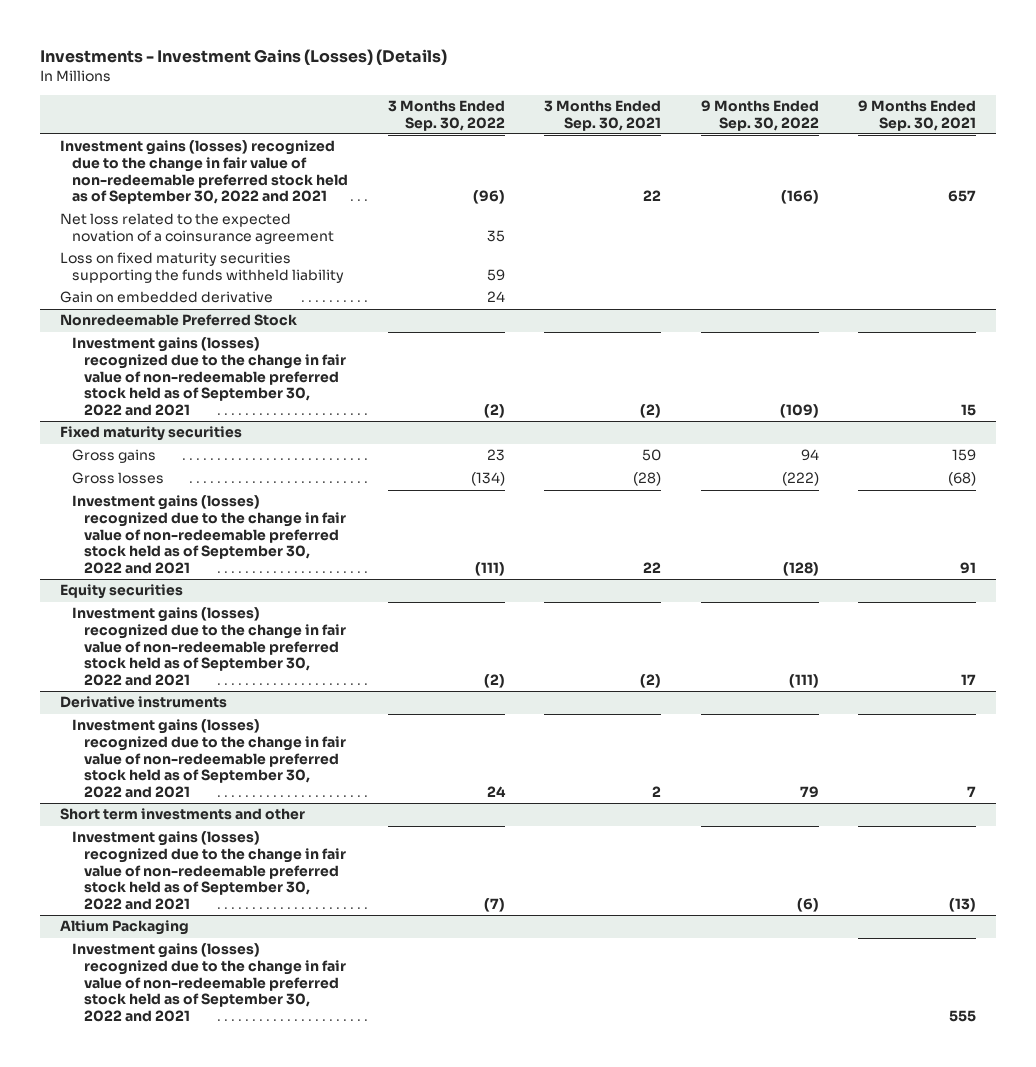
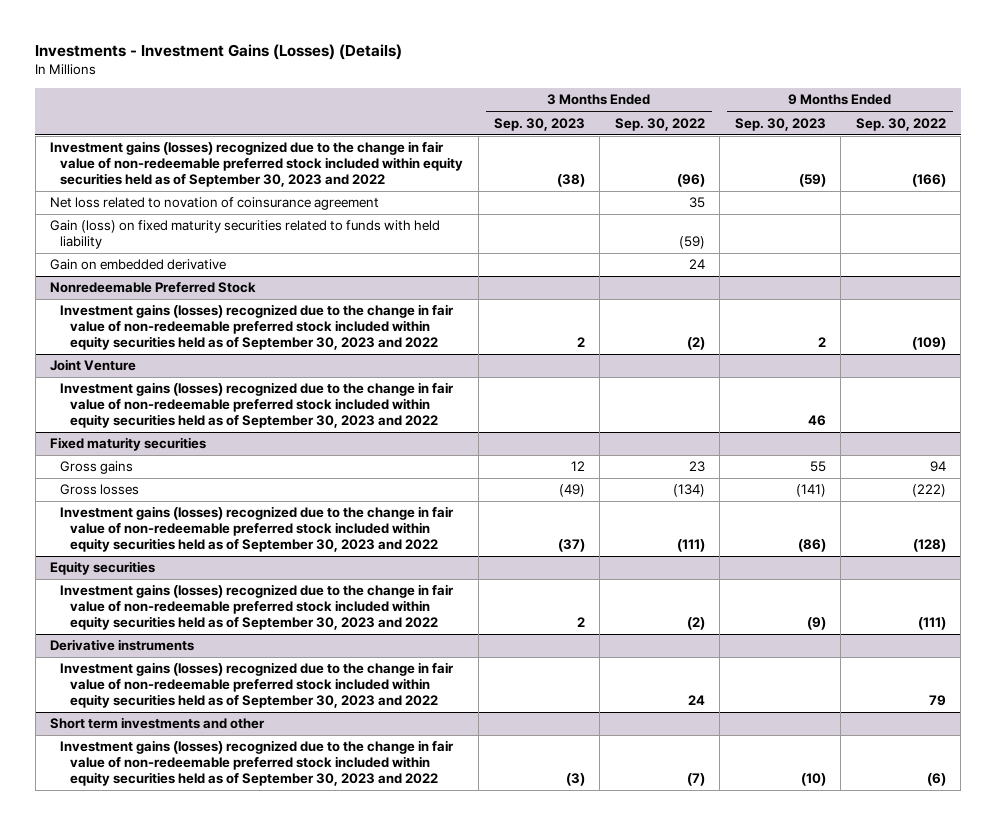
- | 3 Months Ended Sep. 30, 2022 | 3 Months Ended Sep. 30, 2021 | 9 Months Ended Sep. 30, 2022 | 9 Months Ended Sep. 30, 2021
+ | 3 Months Ended Sep. 30, 2023 | 3 Months Ended Sep. 30, 2022 | 9 Months Ended Sep. 30, 2023 | 9 Months Ended Sep. 30, 2022
- Investment gains (losses) recognized due to the change in fair value of non-redeemable preferred stock held as of September 30, 2022 and 2021 | (96) | 22 | (166) | 657
- Net loss related to the expected novation of a coinsurance agreement | 35 | | |
- Loss on fixed maturity securities supporting the funds withheld liability | 59 | | |
+ Investment gains (losses) recognized due to the change in fair value of non-redeemable preferred stock included within equity securities held as of September 30, 2023 and 2022 | (38) | (96) | (59) | (166)
+ Net loss related to novation of coinsurance agreement | | 35 | |
+ Gain (loss) on fixed maturity securities related to funds with held liability | | (59) | |
@ Nonredeemable Preferred Stock
- Investment gains (losses) recognized due to the change in fair value of non-redeemable preferred stock held as of September 30, 2022 and 2021 | (2) | (2) | (109) | 15
+ Investment gains (losses) recognized due to the change in fair value of non-redeemable preferred stock included within equity securities held as of September 30, 2023 and 2022 | 2 | (2) | 2 | (109)
+ Joint Venture
+ Investment gains (losses) recognized due to the change in fair value of non-redeemable preferred stock included within equity securities held as of September 30, 2023 and 2022 | | | 46 |
@ Fixed maturity securities
- Investment gains (losses) recognized due to the change in fair value of non-redeemable preferred stock held as of September 30, 2022 and 2021 | (111) | 22 | (128) | 91
+ Investment gains (losses) recognized due to the change in fair value of non-redeemable preferred stock included within equity securities held as of September 30, 2023 and 2022 | (37) | (111) | (86) | (128)
@ Equity securities
- Investment gains (losses) recognized due to the change in fair value of non-redeemable preferred stock held as of September 30, 2022 and 2021 | (2) | (2) | (111) | 17
+ Investment gains (losses) recognized due to the change in fair value of non-redeemable preferred stock included within equity securities held as of September 30, 2023 and 2022 | 2 | (2) | (9) | (111)
@ Derivative instruments
- Investment gains (losses) recognized due to the change in fair value of non-redeemable preferred stock held as of September 30, 2022 and 2021 | 24 | 2 | 79 | 7
+ Investment gains (losses) recognized due to the change in fair value of non-redeemable preferred stock included within equity securities held as of September 30, 2023 and 2022 | | 24 | | 79
@ Short term investments and other
- Investment gains (losses) recognized due to the change in fair value of non-redeemable preferred stock held as of September 30, 2022 and 2021 | (7) | | (6) | (13)
- Altium Packaging
- Investment gains (losses) recognized due to the change in fair value of non-redeemable preferred stock held as of September 30, 2022 and 2021 | | | | 555
@ Short term investments and other
+ Investment gains (losses) recognized due to the change in fair value of non-redeemable preferred stock included within equity securities held as of September 30, 2023 and 2022 | (3) | (7) | (10) | (6)

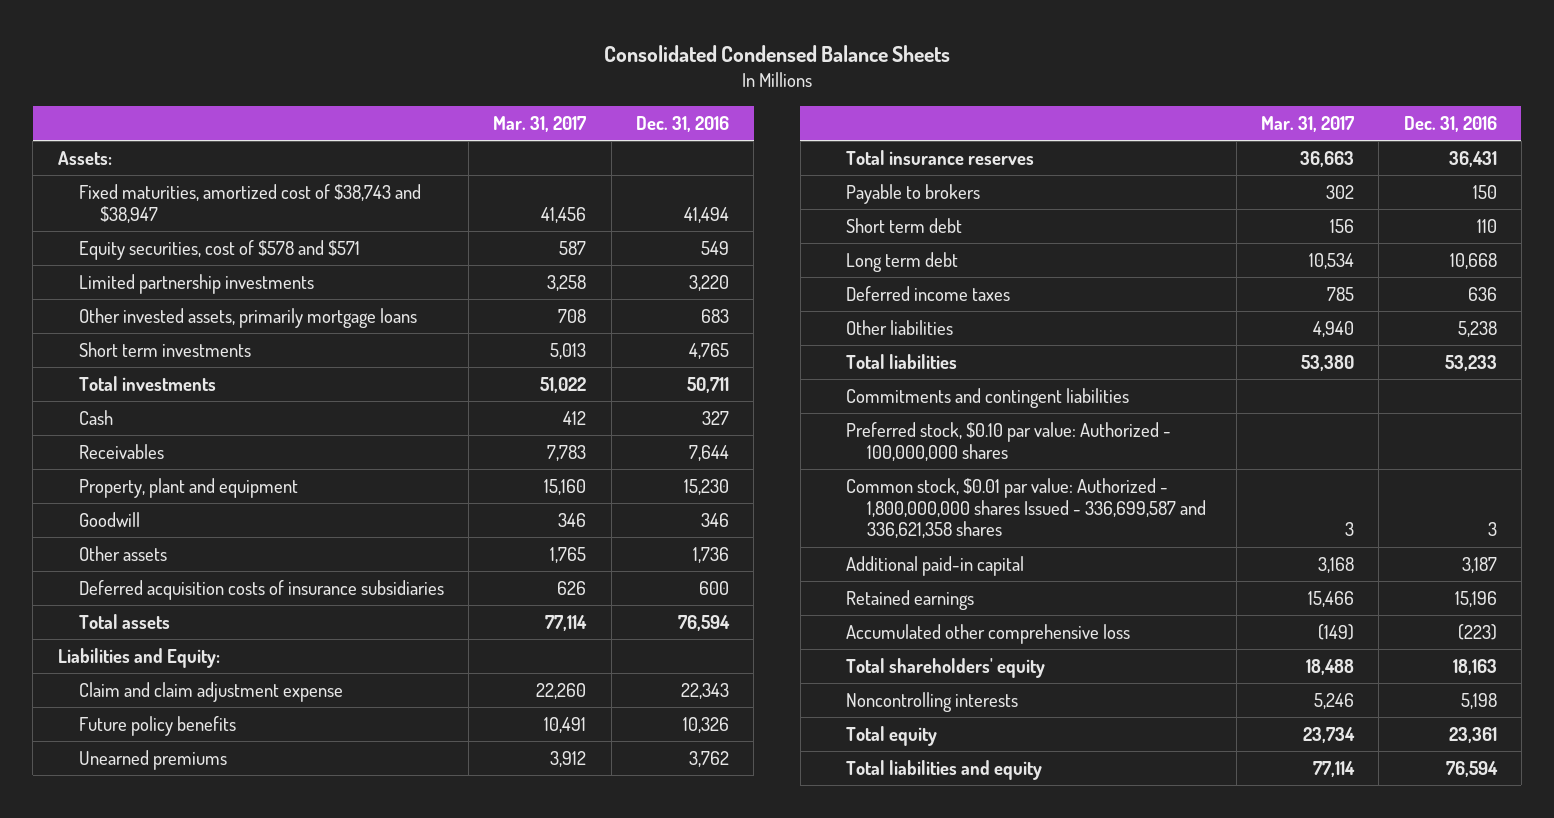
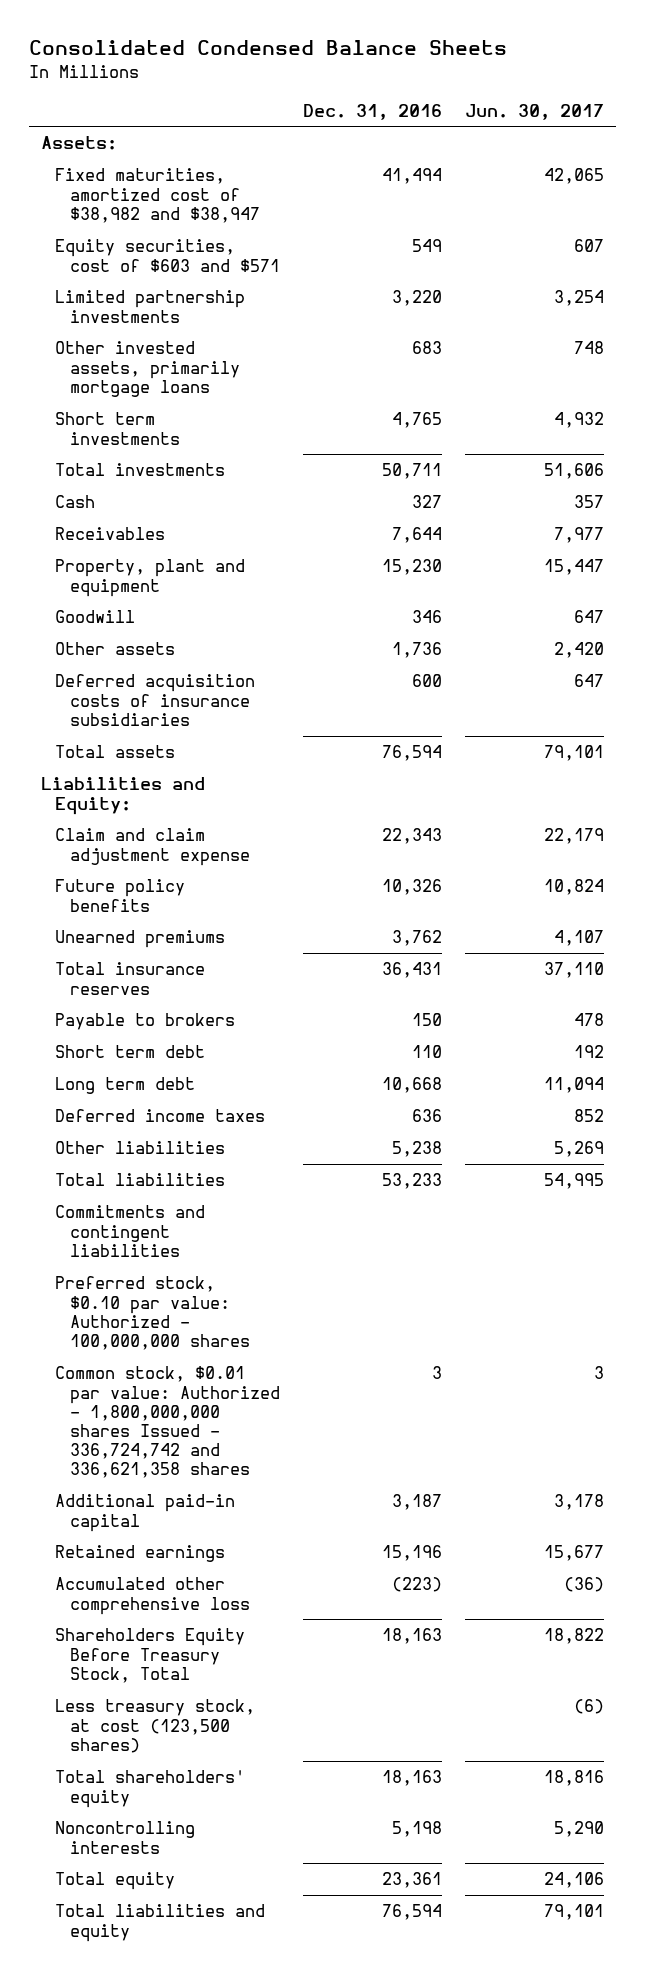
- | Mar. 31, 2017 | Dec. 31, 2016
+ | Dec. 31, 2016 | Jun. 30, 2017
- Fixed maturities, amortized cost of $38,743 and $38,947 | 41,456 | 41,494
- Equity securities, cost of $578 and $571 | 587 | 549
+ Fixed maturities, amortized cost of $38,982 and $38,947 | 41,494 | 42,065
+ Equity securities, cost of $603 and $571 | 549 | 607
- Common stock, $0.01 par value: Authorized - 1,800,000,000 shares Issued - 336,699,587 and 336,621,358 shares | 3 | 3
+ Common stock, $0.01 par value: Authorized - 1,800,000,000 shares Issued - 336,724,742 and 336,621,358 shares | 3 | 3
+ Shareholders Equity Before Treasury Stock, Total | 18,163 | 18,822
+ Less treasury stock, at cost (123,500 shares) | | (6)

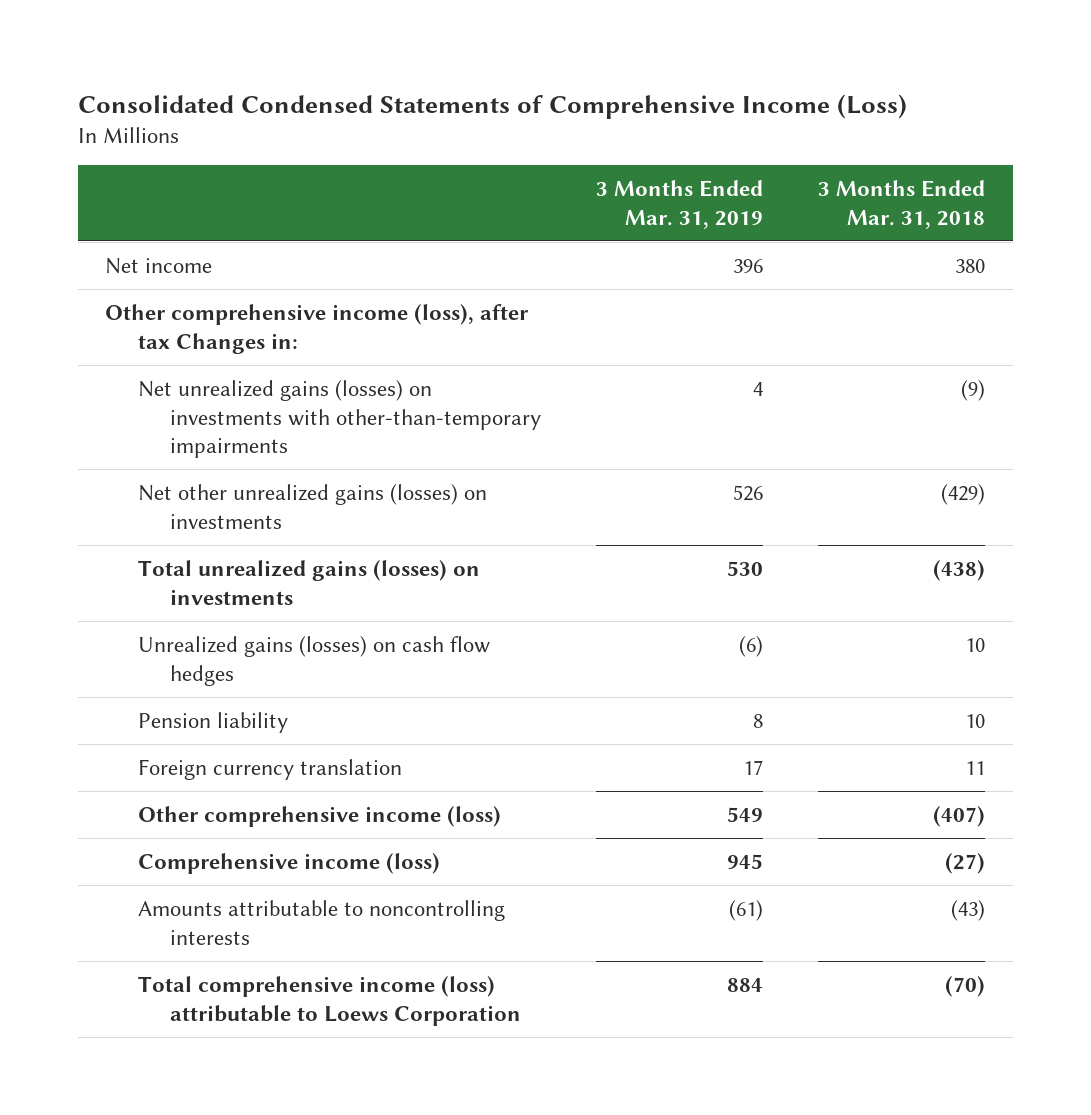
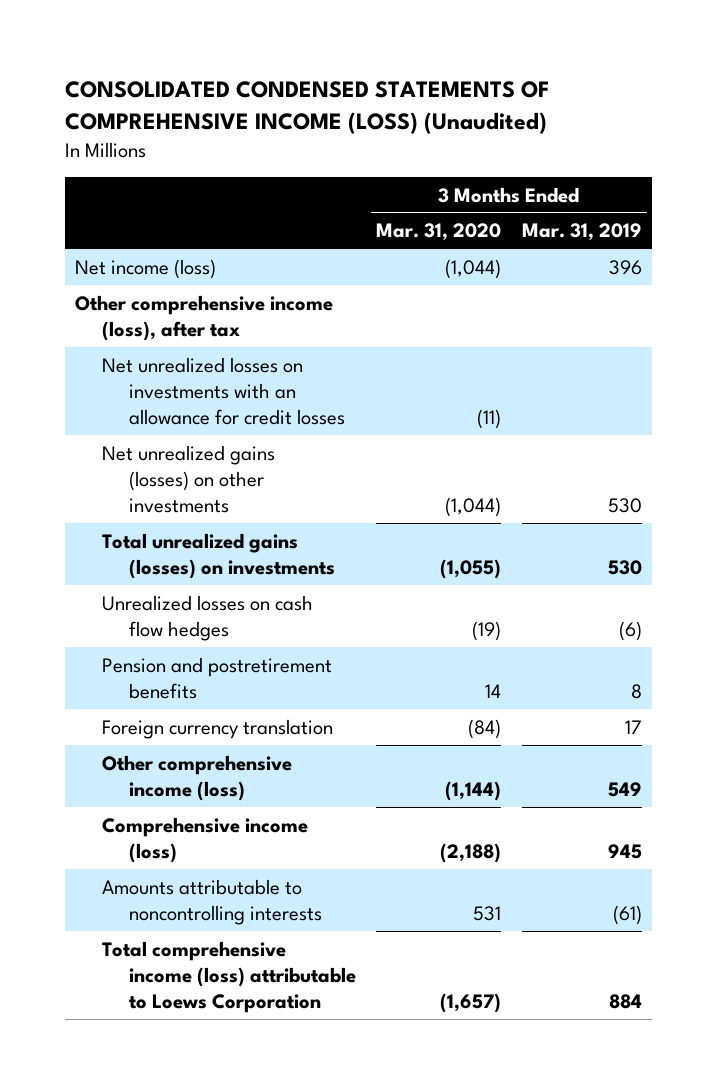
- Consolidated Condensed Statements of Comprehensive Income (Loss)
+ CONSOLIDATED CONDENSED STATEMENTS OF COMPREHENSIVE INCOME (LOSS) (Unaudited)
- | 3 Months Ended Mar. 31, 2019 | 3 Months Ended Mar. 31, 2018
+ | 3 Months Ended Mar. 31, 2020 | 3 Months Ended Mar. 31, 2019
- Net income | 396 | 380
- Other comprehensive income (loss), after tax Changes in:
- Net unrealized gains (losses) on investments with other-than-temporary impairments | 4 | (9)
- Net other unrealized gains (losses) on investments | 526 | (429)
+ Net income (loss) | (1,044) | 396
+ Other comprehensive income (loss), after tax
+ Net unrealized losses on investments with an allowance for credit losses | (11) |
+ Net unrealized gains (losses) on other investments | (1,044) | 530
- Unrealized gains (losses) on cash flow hedges | (6) | 10
- Pension liability | 8 | 10
+ Unrealized losses on cash flow hedges | (19) | (6)
+ Pension and postretirement benefits | 14 | 8

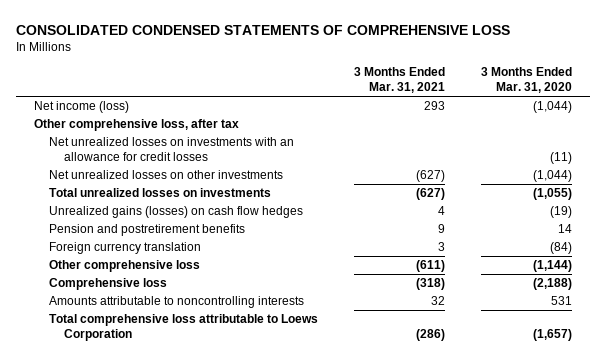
- CONSOLIDATED CONDENSED STATEMENTS OF COMPREHENSIVE INCOME (LOSS) (Unaudited)
+ CONSOLIDATED CONDENSED STATEMENTS OF COMPREHENSIVE LOSS
- | 3 Months Ended Mar. 31, 2020 | 3 Months Ended Mar. 31, 2019
+ | 3 Months Ended Mar. 31, 2021 | 3 Months Ended Mar. 31, 2020
- Other comprehensive income (loss), after tax
+ Other comprehensive loss, after tax
- Net unrealized gains (losses) on other investments | (1,044) | 530
- Total unrealized gains (losses) on investments | (1,055) | 530
- Unrealized losses on cash flow hedges | (19) | (6)
+ Net unrealized losses on other investments | (627) | (1,044)
+ Total unrealized losses on investments | (627) | (1,055)
+ Unrealized gains (losses) on cash flow hedges | 4 | (19)
- Other comprehensive income (loss) | (1,144) | 549
- Comprehensive income (loss) | (2,188) | 945
+ Other comprehensive loss | (611) | (1,144)
+ Comprehensive loss | (318) | (2,188)
- Total comprehensive income (loss) attributable to Loews Corporation | (1,657) | 884
+ Total comprehensive loss attributable to Loews Corporation | (286) | (1,657)

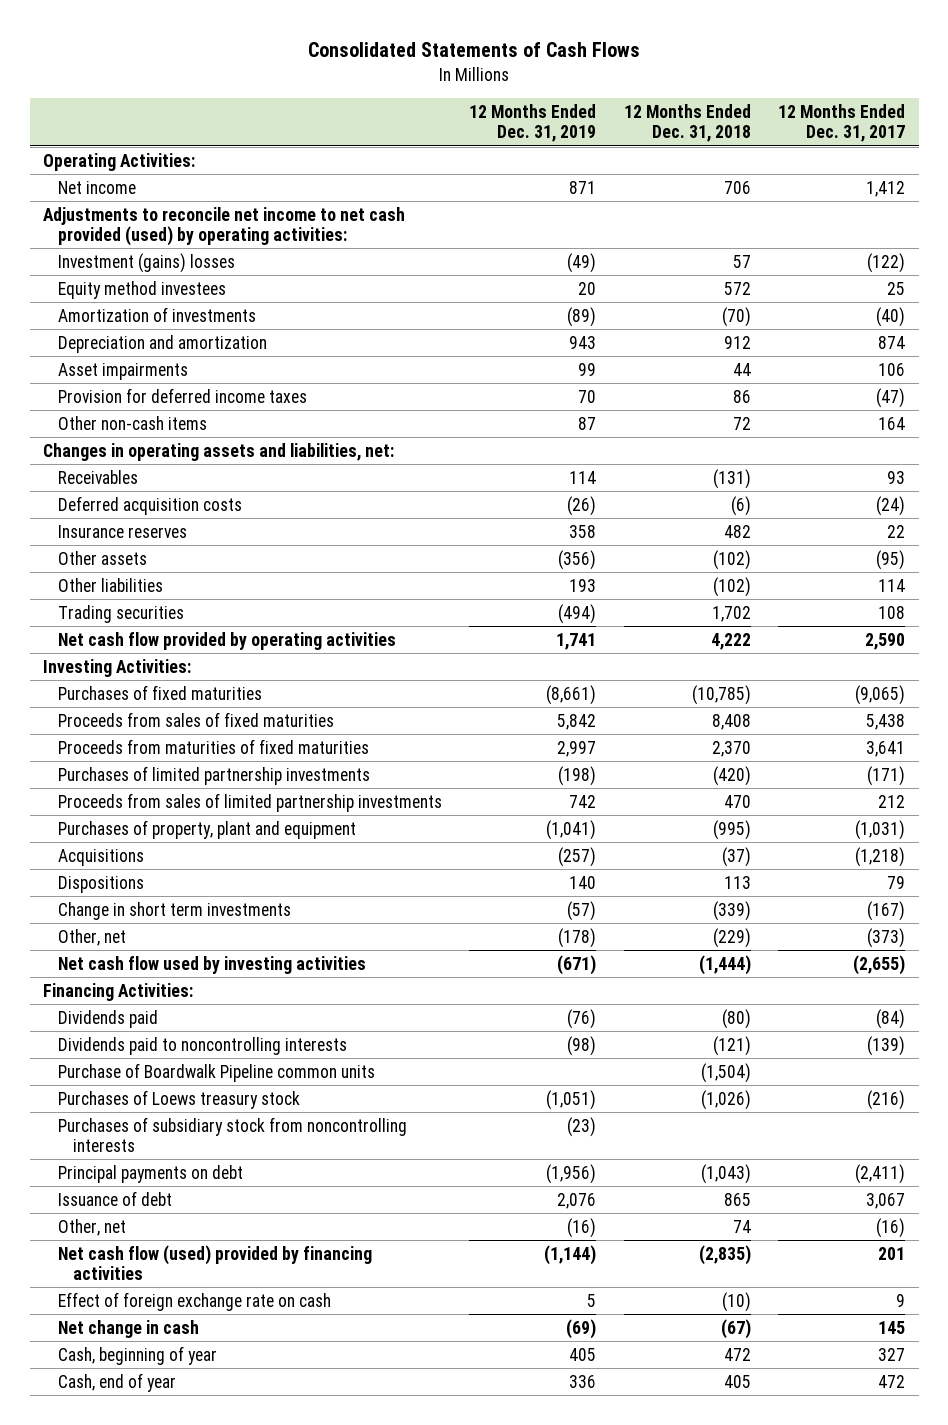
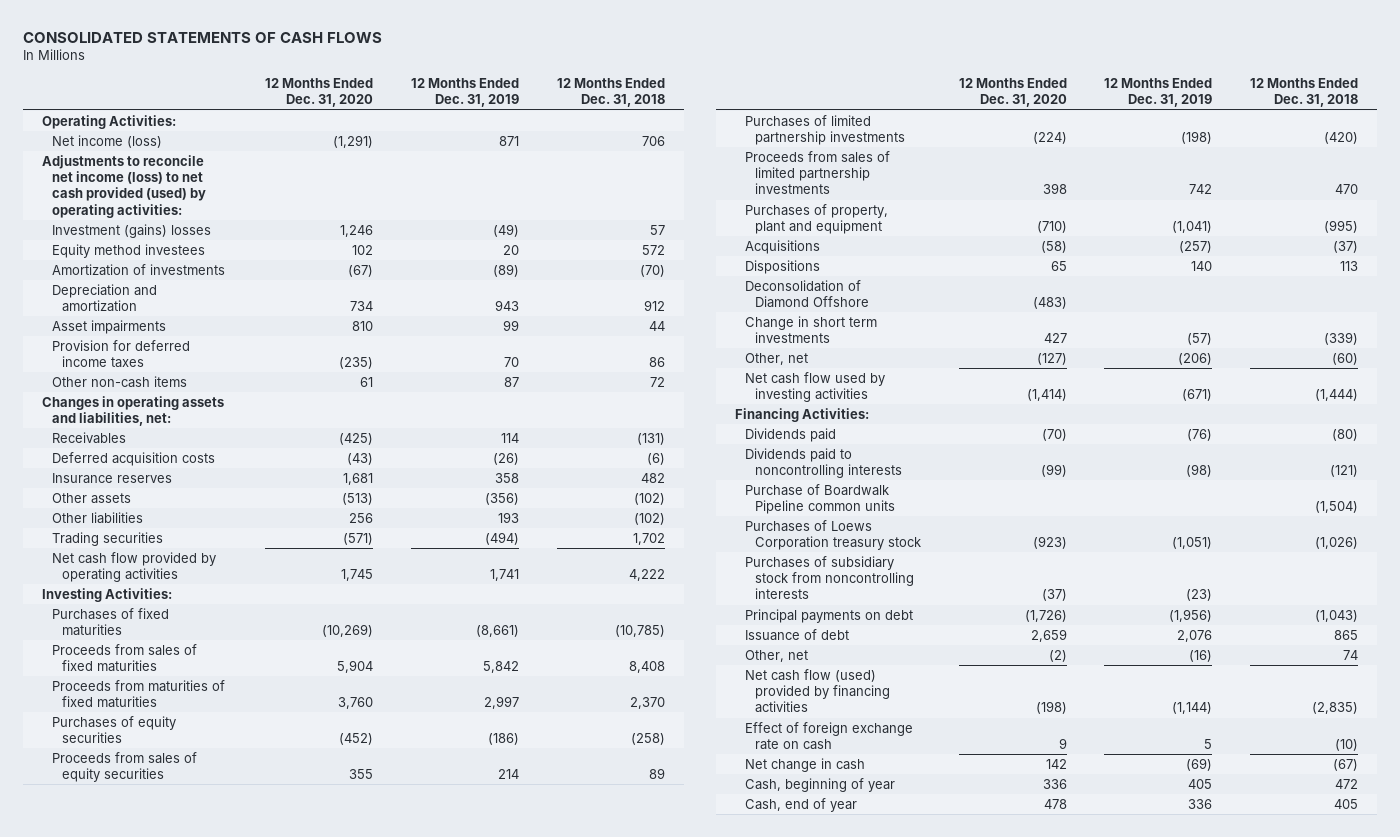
- Consolidated Statements of Cash Flows
+ CONSOLIDATED STATEMENTS OF CASH FLOWS
- | 12 Months Ended Dec. 31, 2019 | 12 Months Ended Dec. 31, 2018 | 12 Months Ended Dec. 31, 2017
+ | 12 Months Ended Dec. 31, 2020 | 12 Months Ended Dec. 31, 2019 | 12 Months Ended Dec. 31, 2018
- Net income | 871 | 706 | 1,412
- Adjustments to reconcile net income to net cash provided (used) by operating activities:
+ Net income (loss) | (1,291) | 871 | 706
+ Adjustments to reconcile net income (loss) to net cash provided (used) by operating activities:
+ Purchases of equity securities | (452) | (186) | (258)
+ Proceeds from sales of equity securities | 355 | 214 | 89
+ Deconsolidation of Diamond Offshore | (483) | |
- Other, net | (178) | (229) | (373)
+ Other, net | (127) | (206) | (60)
- Purchases of Loews treasury stock | (1,051) | (1,026) | (216)
+ Purchases of Loews Corporation treasury stock | (923) | (1,051) | (1,026)

